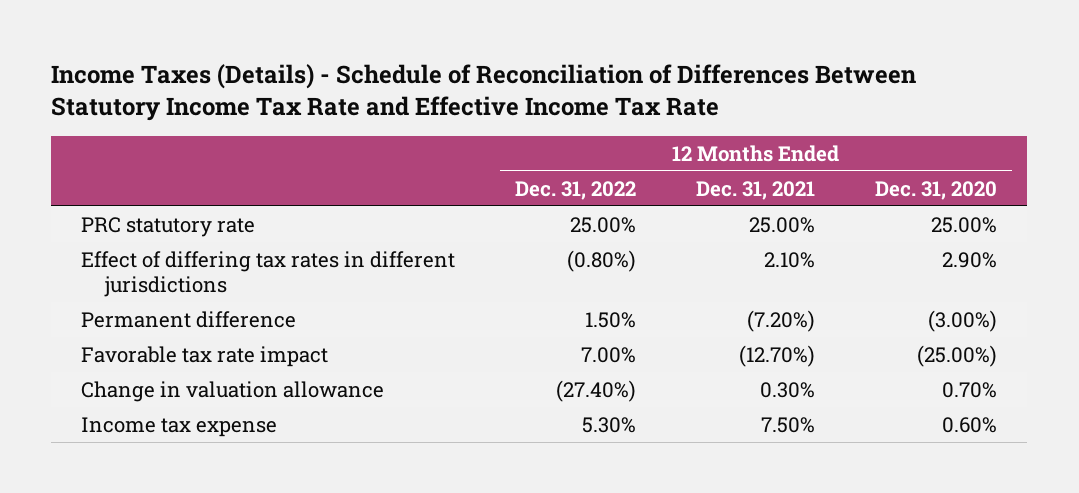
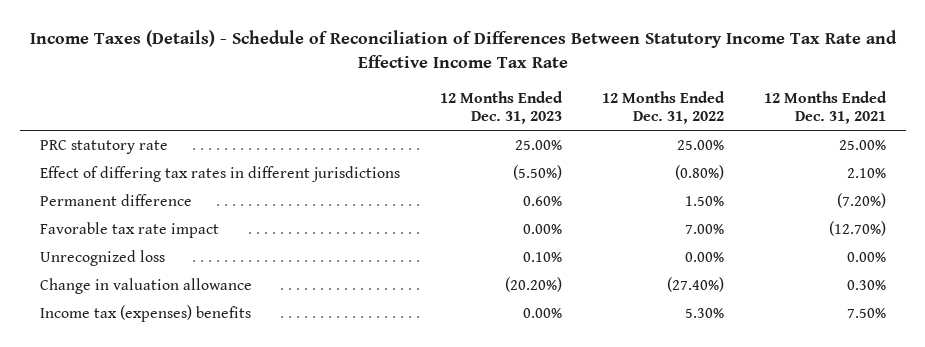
- | 12 Months Ended Dec. 31, 2022 | 12 Months Ended Dec. 31, 2021 | 12 Months Ended Dec. 31, 2020
+ | 12 Months Ended Dec. 31, 2023 | 12 Months Ended Dec. 31, 2022 | 12 Months Ended Dec. 31, 2021
+ Unrecognized loss | 0.10% | 0.00% | 0.00%
- Income tax expense | 5.30% | 7.50% | 0.60%
+ Income tax (expenses) benefits | 0.00% | 5.30% | 7.50%

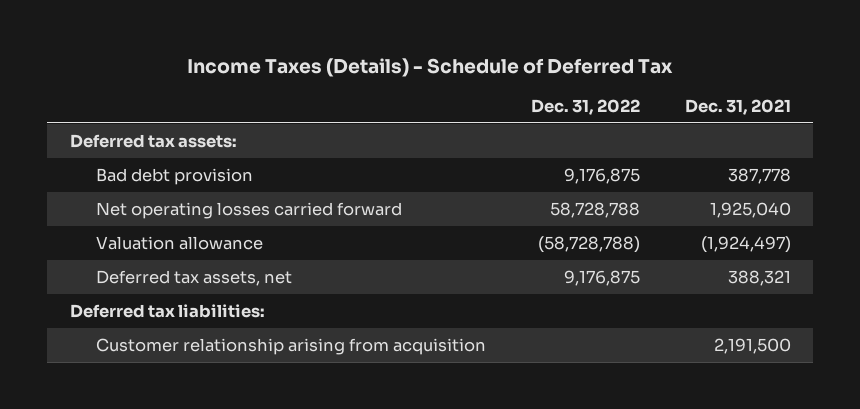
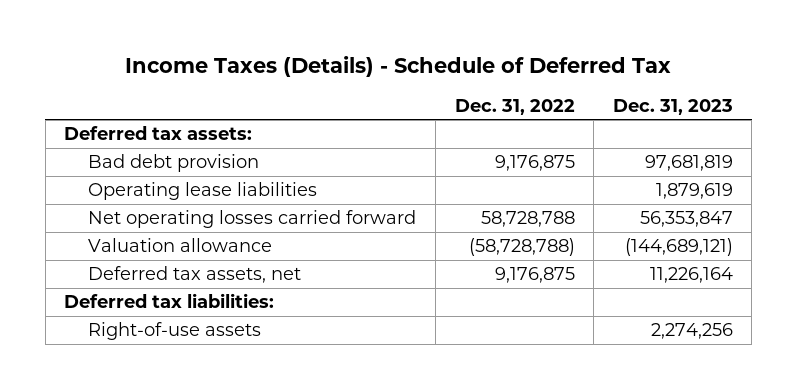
- | Dec. 31, 2022 | Dec. 31, 2021
+ | Dec. 31, 2022 | Dec. 31, 2023
+ Operating lease liabilities | | 1,879,619
- Customer relationship arising from acquisition | | 2,191,500
+ Right-of-use assets | | 2,274,256

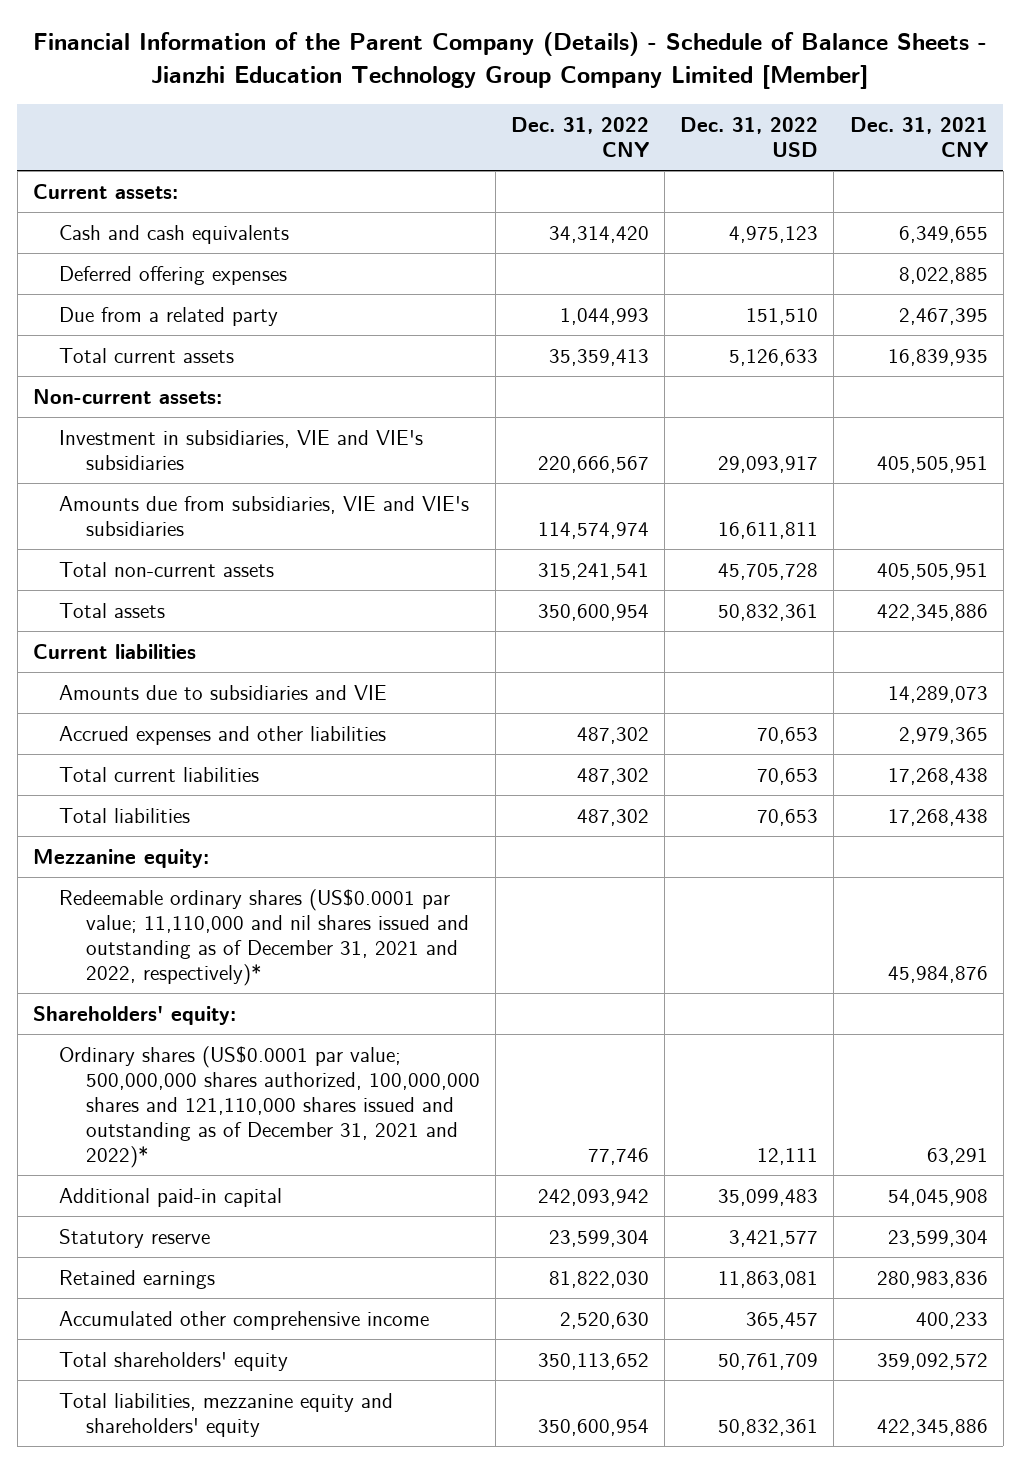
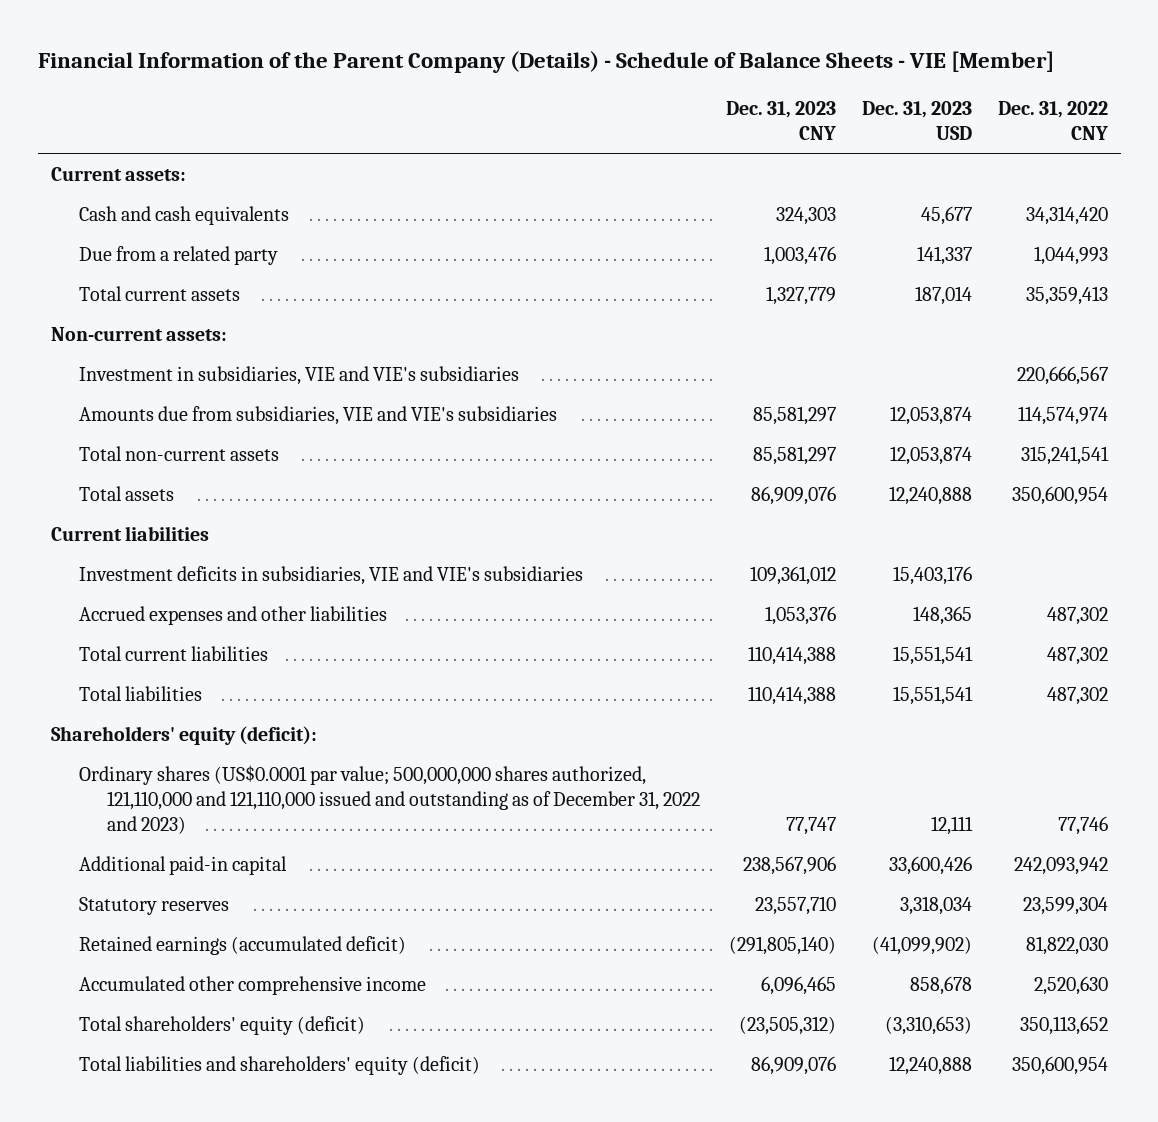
- Financial Information of the Parent Company (Details) - Schedule of Balance Sheets - Jianzhi Education Technology Group Company Limited [Member]
+ Financial Information of the Parent Company (Details) - Schedule of Balance Sheets - VIE [Member]
- | Dec. 31, 2022 CNY | Dec. 31, 2022 USD | Dec. 31, 2021 CNY
+ | Dec. 31, 2023 CNY | Dec. 31, 2023 USD | Dec. 31, 2022 CNY
- Deferred offering expenses | | | 8,022,885
- Amounts due to subsidiaries and VIE | | | 14,289,073
+ Investment deficits in subsidiaries, VIE and VIE's subsidiaries | 109,361,012 | 15,403,176 |
- Mezzanine equity:
- Redeemable ordinary shares (US$0.0001 par value; 11,110,000 and nil shares issued and outstanding as of December 31, 2021 and 2022, respectively)* | | | 45,984,876
- Shareholders' equity:
- Ordinary shares (US$0.0001 par value; 500,000,000 shares authorized, 100,000,000 shares and 121,110,000 shares issued and outstanding as of December 31, 2021 and 2022)* | 77,746 | 12,111 | 63,291
+ Shareholders' equity (deficit):
+ Ordinary shares (US$0.0001 par value; 500,000,000 shares authorized, 121,110,000 and 121,110,000 issued and outstanding as of December 31, 2022 and 2023) | 77,747 | 12,111 | 77,746
- Statutory reserve | 23,599,304 | 3,421,577 | 23,599,304
- Retained earnings | 81,822,030 | 11,863,081 | 280,983,836
+ Statutory reserves | 23,557,710 | 3,318,034 | 23,599,304
+ Retained earnings (accumulated deficit) | (291,805,140) | (41,099,902) | 81,822,030
- Total shareholders' equity | 350,113,652 | 50,761,709 | 359,092,572
- Total liabilities, mezzanine equity and shareholders' equity | 350,600,954 | 50,832,361 | 422,345,886
+ Total shareholders' equity (deficit) | (23,505,312) | (3,310,653) | 350,113,652
+ Total liabilities and shareholders' equity (deficit) | 86,909,076 | 12,240,888 | 350,600,954

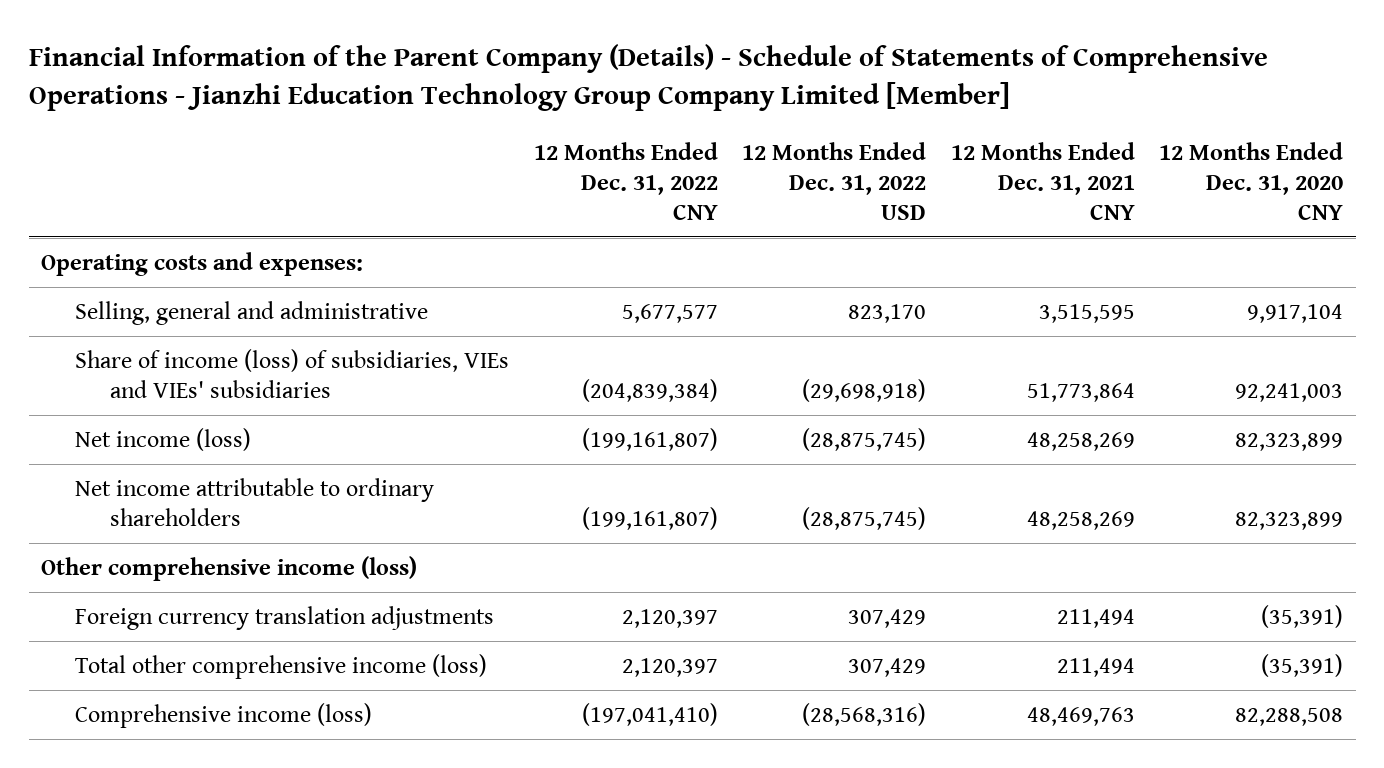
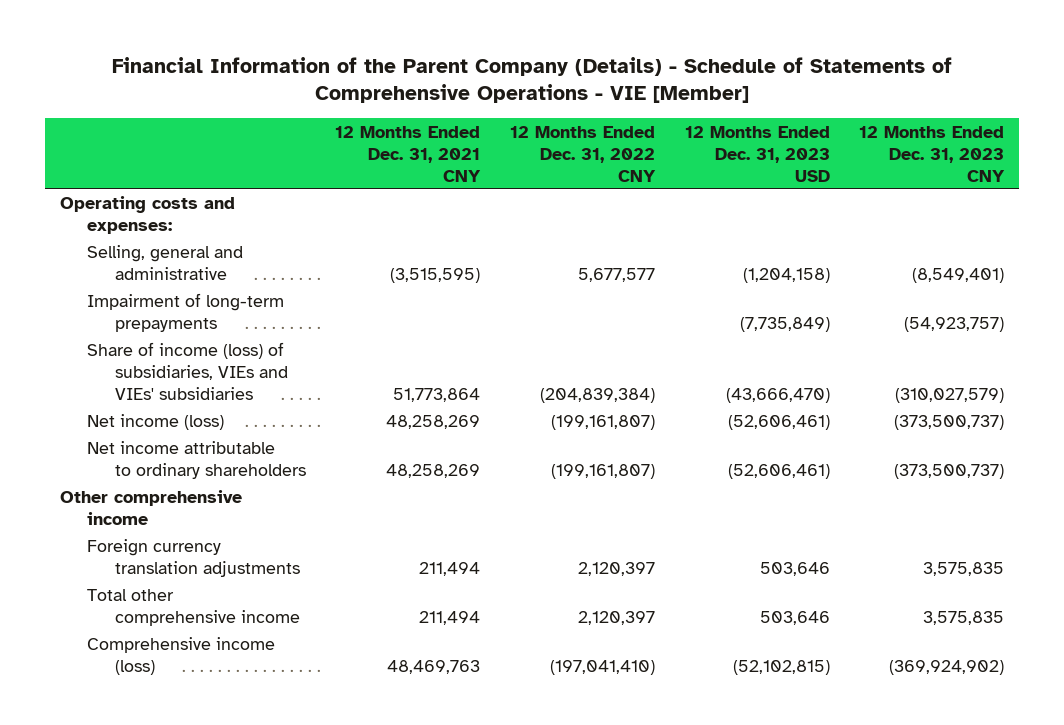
- Financial Information of the Parent Company (Details) - Schedule of Statements of Comprehensive Operations - Jianzhi Education Technology Group Company Limited [Member]
+ Financial Information of the Parent Company (Details) - Schedule of Statements of Comprehensive Operations - VIE [Member]
- | 12 Months Ended Dec. 31, 2022 CNY | 12 Months Ended Dec. 31, 2022 USD | 12 Months Ended Dec. 31, 2021 CNY | 12 Months Ended Dec. 31, 2020 CNY
+ | 12 Months Ended Dec. 31, 2021 CNY | 12 Months Ended Dec. 31, 2022 CNY | 12 Months Ended Dec. 31, 2023 USD | 12 Months Ended Dec. 31, 2023 CNY
- Selling, general and administrative | 5,677,577 | 823,170 | 3,515,595 | 9,917,104
+ Selling, general and administrative | (3,515,595) | 5,677,577 | (1,204,158) | (8,549,401)
+ Impairment of long-term prepayments | | | (7,735,849) | (54,923,757)
- Other comprehensive income (loss)
+ Other comprehensive income
- Total other comprehensive income (loss) | 2,120,397 | 307,429 | 211,494 | (35,391)
+ Total other comprehensive income | 211,494 | 2,120,397 | 503,646 | 3,575,835

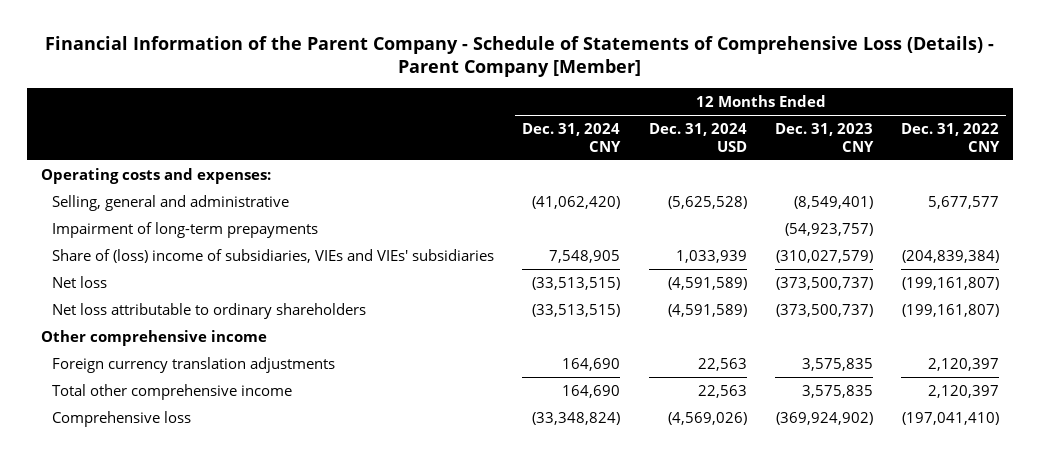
- Financial Information of the Parent Company (Details) - Schedule of Statements of Comprehensive Operations - VIE [Member]
+ Financial Information of the Parent Company - Schedule of Statements of Comprehensive Loss (Details) - Parent Company [Member]
- | 12 Months Ended Dec. 31, 2021 CNY | 12 Months Ended Dec. 31, 2022 CNY | 12 Months Ended Dec. 31, 2023 USD | 12 Months Ended Dec. 31, 2023 CNY
+ | 12 Months Ended Dec. 31, 2024 CNY | 12 Months Ended Dec. 31, 2024 USD | 12 Months Ended Dec. 31, 2023 CNY | 12 Months Ended Dec. 31, 2022 CNY
- Share of income (loss) of subsidiaries, VIEs and VIEs' subsidiaries | 51,773,864 | (204,839,384) | (43,666,470) | (310,027,579)
- Net income (loss) | 48,258,269 | (199,161,807) | (52,606,461) | (373,500,737)
- Net income attributable to ordinary shareholders | 48,258,269 | (199,161,807) | (52,606,461) | (373,500,737)
+ Share of (loss) income of subsidiaries, VIEs and VIEs' subsidiaries | 7,548,905 | 1,033,939 | (310,027,579) | (204,839,384)
+ Net loss | (33,513,515) | (4,591,589) | (373,500,737) | (199,161,807)
+ Net loss attributable to ordinary shareholders | (33,513,515) | (4,591,589) | (373,500,737) | (199,161,807)
- Comprehensive income (loss) | 48,469,763 | (197,041,410) | (52,102,815) | (369,924,902)
+ Comprehensive loss | (33,348,824) | (4,569,026) | (369,924,902) | (197,041,410)

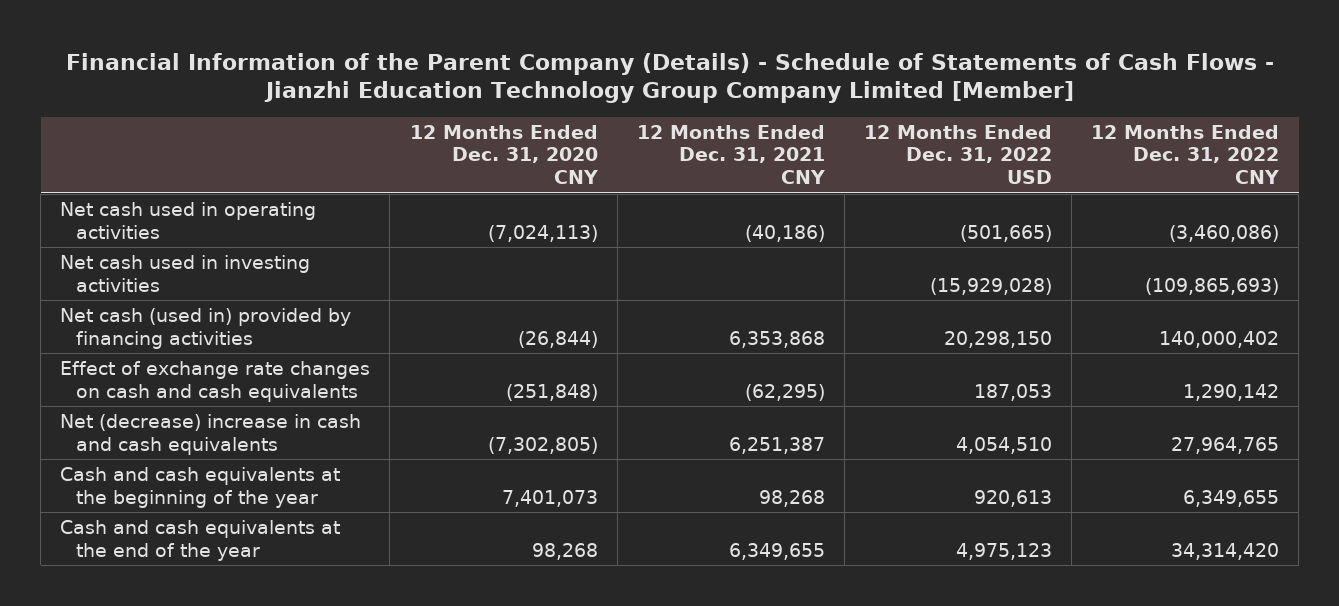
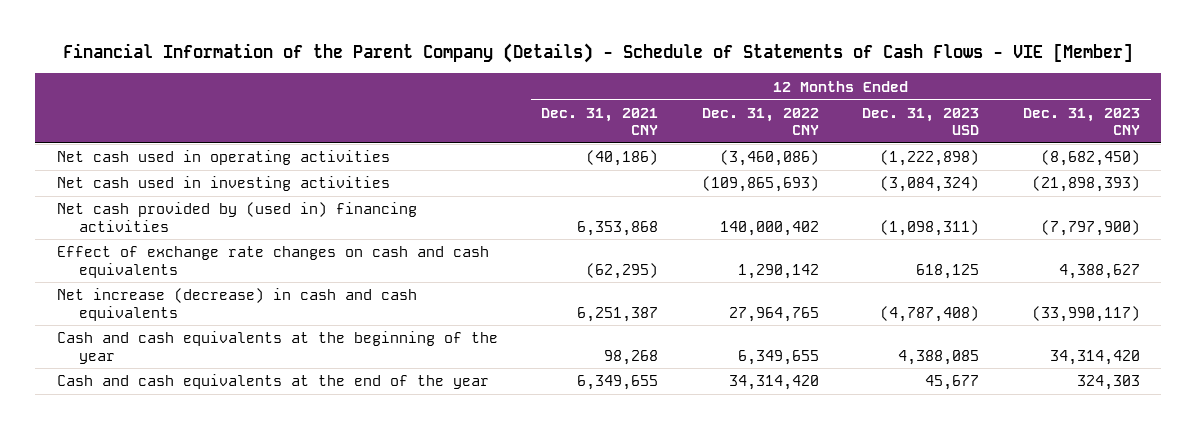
- Financial Information of the Parent Company (Details) - Schedule of Statements of Cash Flows - Jianzhi Education Technology Group Company Limited [Member]
+ Financial Information of the Parent Company (Details) - Schedule of Statements of Cash Flows - VIE [Member]
- | 12 Months Ended Dec. 31, 2020 CNY | 12 Months Ended Dec. 31, 2021 CNY | 12 Months Ended Dec. 31, 2022 USD | 12 Months Ended Dec. 31, 2022 CNY
+ | 12 Months Ended Dec. 31, 2021 CNY | 12 Months Ended Dec. 31, 2022 CNY | 12 Months Ended Dec. 31, 2023 USD | 12 Months Ended Dec. 31, 2023 CNY
- Net cash (used in) provided by financing activities | (26,844) | 6,353,868 | 20,298,150 | 140,000,402
+ Net cash provided by (used in) financing activities | 6,353,868 | 140,000,402 | (1,098,311) | (7,797,900)
- Net (decrease) increase in cash and cash equivalents | (7,302,805) | 6,251,387 | 4,054,510 | 27,964,765
+ Net increase (decrease) in cash and cash equivalents | 6,251,387 | 27,964,765 | (4,787,408) | (33,990,117)

